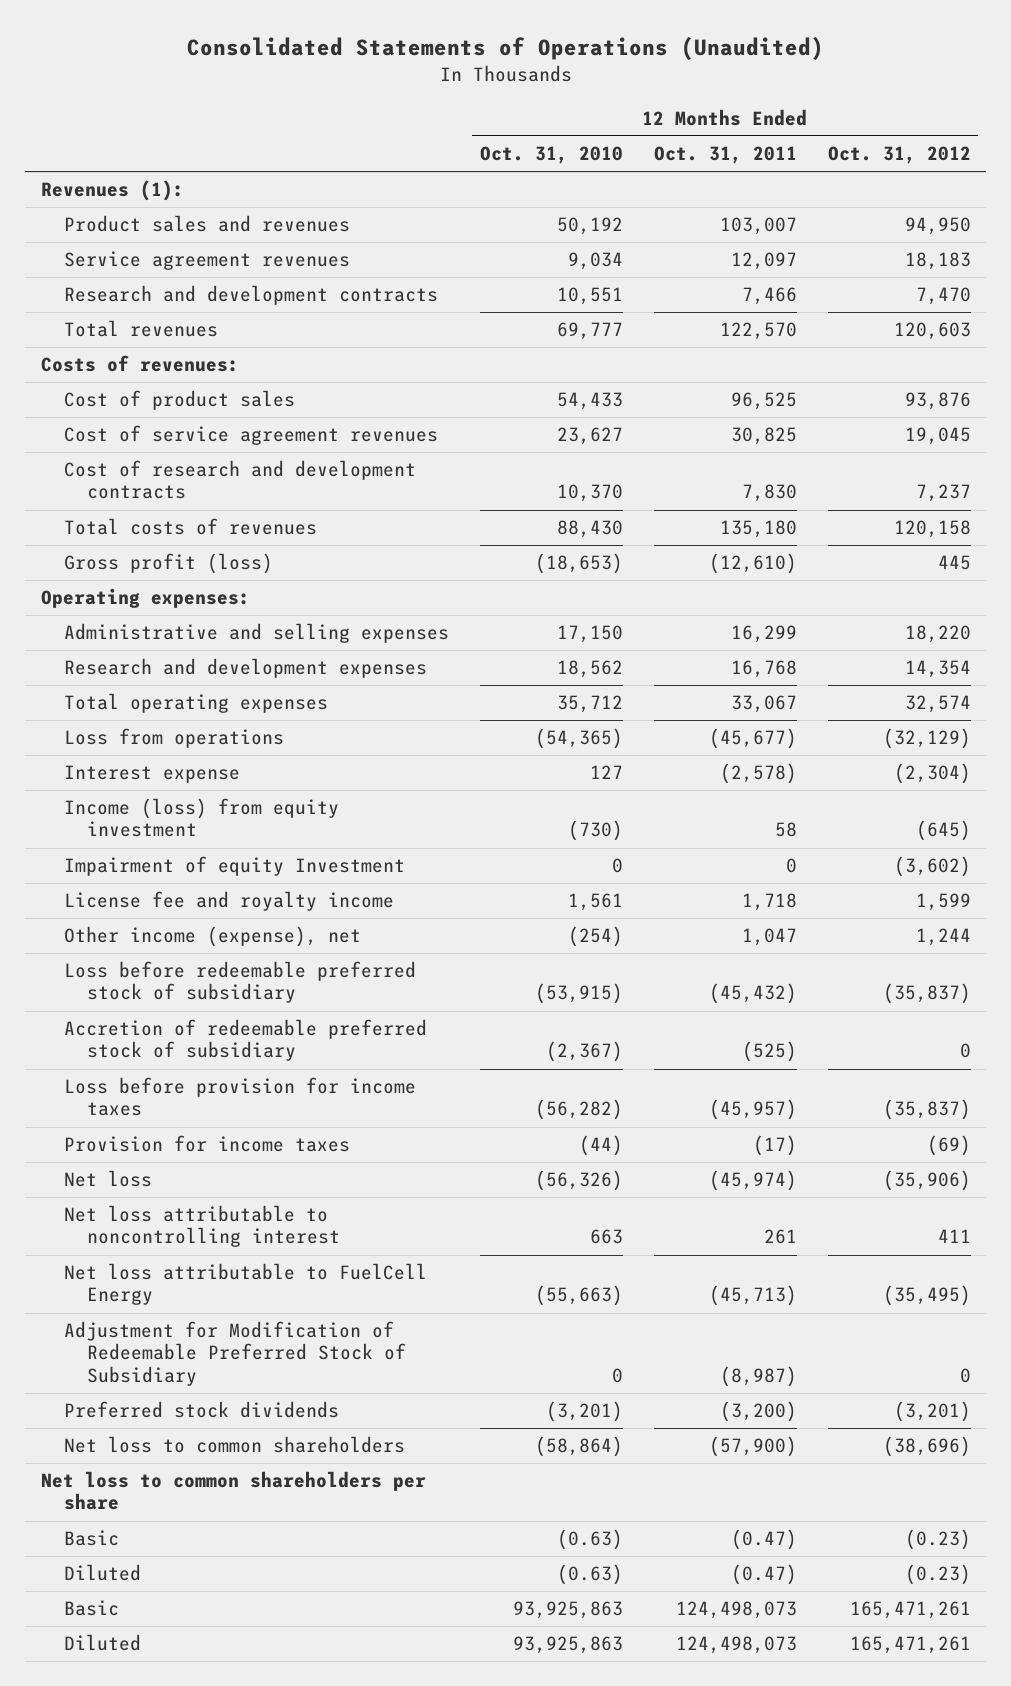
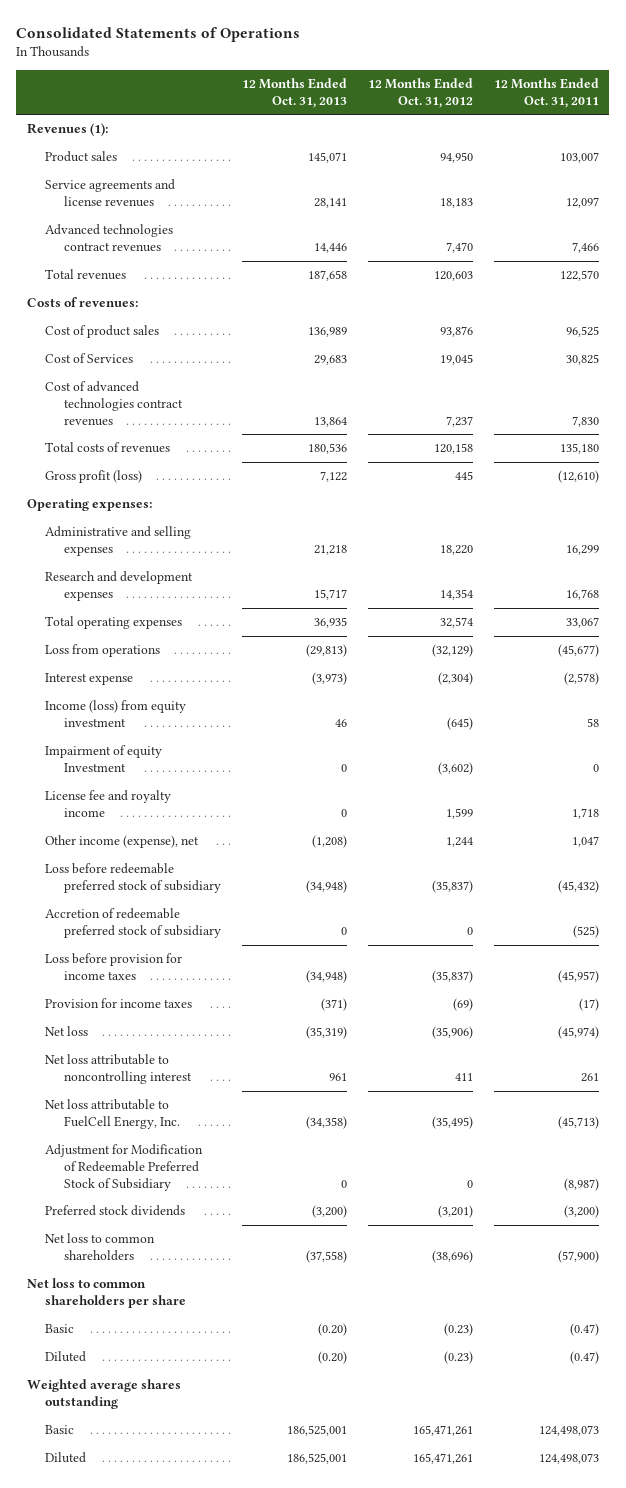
- Consolidated Statements of Operations (Unaudited)
+ Consolidated Statements of Operations
- | 12 Months Ended Oct. 31, 2010 | 12 Months Ended Oct. 31, 2011 | 12 Months Ended Oct. 31, 2012
+ | 12 Months Ended Oct. 31, 2013 | 12 Months Ended Oct. 31, 2012 | 12 Months Ended Oct. 31, 2011
- Product sales and revenues | 50,192 | 103,007 | 94,950
- Service agreement revenues | 9,034 | 12,097 | 18,183
- Research and development contracts | 10,551 | 7,466 | 7,470
+ Product sales | 145,071 | 94,950 | 103,007
+ Service agreements and license revenues | 28,141 | 18,183 | 12,097
+ Advanced technologies contract revenues | 14,446 | 7,470 | 7,466
- Cost of service agreement revenues | 23,627 | 30,825 | 19,045
- Cost of research and development contracts | 10,370 | 7,830 | 7,237
+ Cost of Services | 29,683 | 19,045 | 30,825
+ Cost of advanced technologies contract revenues | 13,864 | 7,237 | 7,830
- Net loss attributable to FuelCell Energy | (55,663) | (45,713) | (35,495)
+ Net loss attributable to FuelCell Energy, Inc. | (34,358) | (35,495) | (45,713)
+ Weighted average shares outstanding

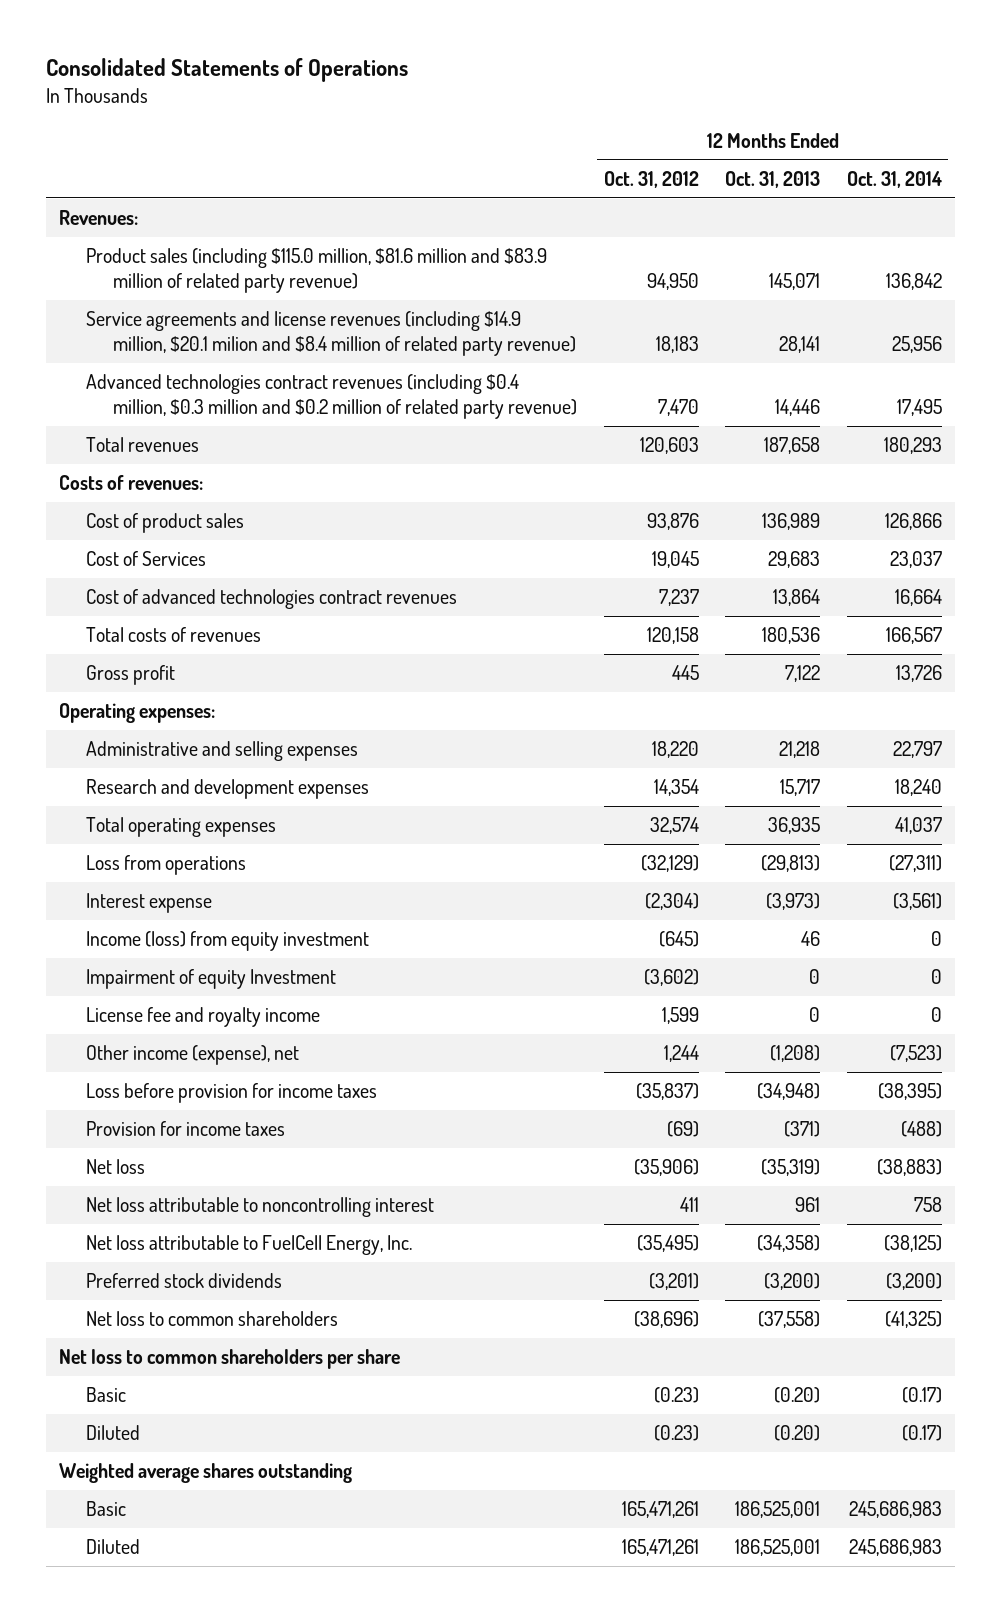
- | 12 Months Ended Oct. 31, 2013 | 12 Months Ended Oct. 31, 2012 | 12 Months Ended Oct. 31, 2011
+ | 12 Months Ended Oct. 31, 2012 | 12 Months Ended Oct. 31, 2013 | 12 Months Ended Oct. 31, 2014
- Revenues (1):
- Product sales | 145,071 | 94,950 | 103,007
- Service agreements and license revenues | 28,141 | 18,183 | 12,097
- Advanced technologies contract revenues | 14,446 | 7,470 | 7,466
+ Revenues:
+ Product sales (including $115.0 million, $81.6 million and $83.9 million of related party revenue) | 94,950 | 145,071 | 136,842
+ Service agreements and license revenues (including $14.9 million, $20.1 milion and $8.4 million of related party revenue) | 18,183 | 28,141 | 25,956
+ Advanced technologies contract revenues (including $0.4 million, $0.3 million and $0.2 million of related party revenue) | 7,470 | 14,446 | 17,495
- Gross profit (loss) | 7,122 | 445 | (12,610)
+ Gross profit | 445 | 7,122 | 13,726
- Loss before redeemable preferred stock of subsidiary | (34,948) | (35,837) | (45,432)
- Accretion of redeemable preferred stock of subsidiary | 0 | 0 | (525)
- Adjustment for Modification of Redeemable Preferred Stock of Subsidiary | 0 | 0 | (8,987)

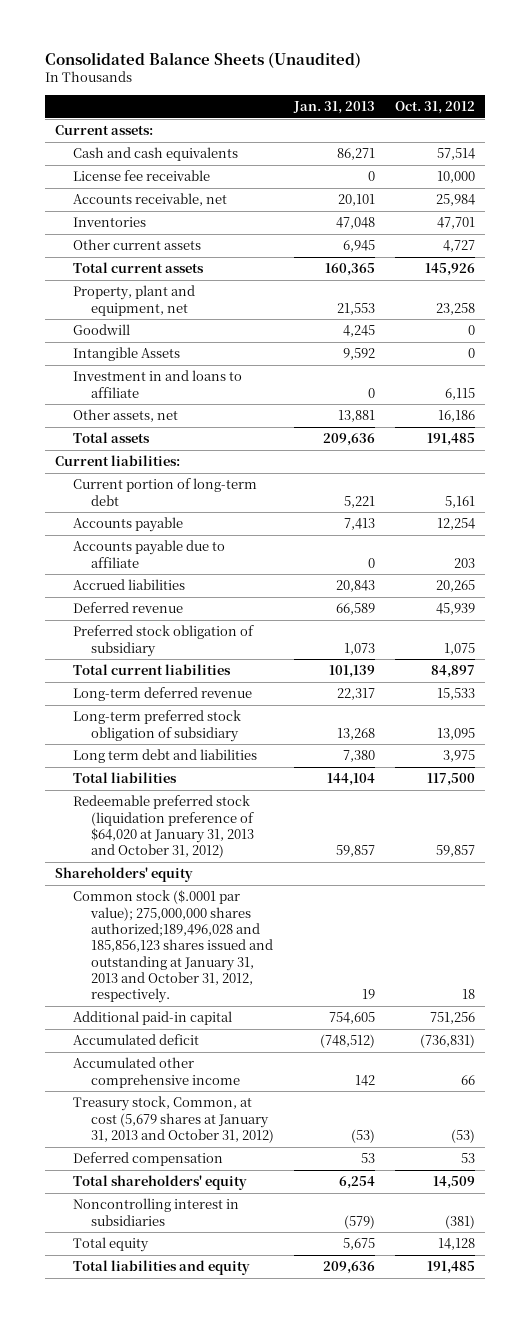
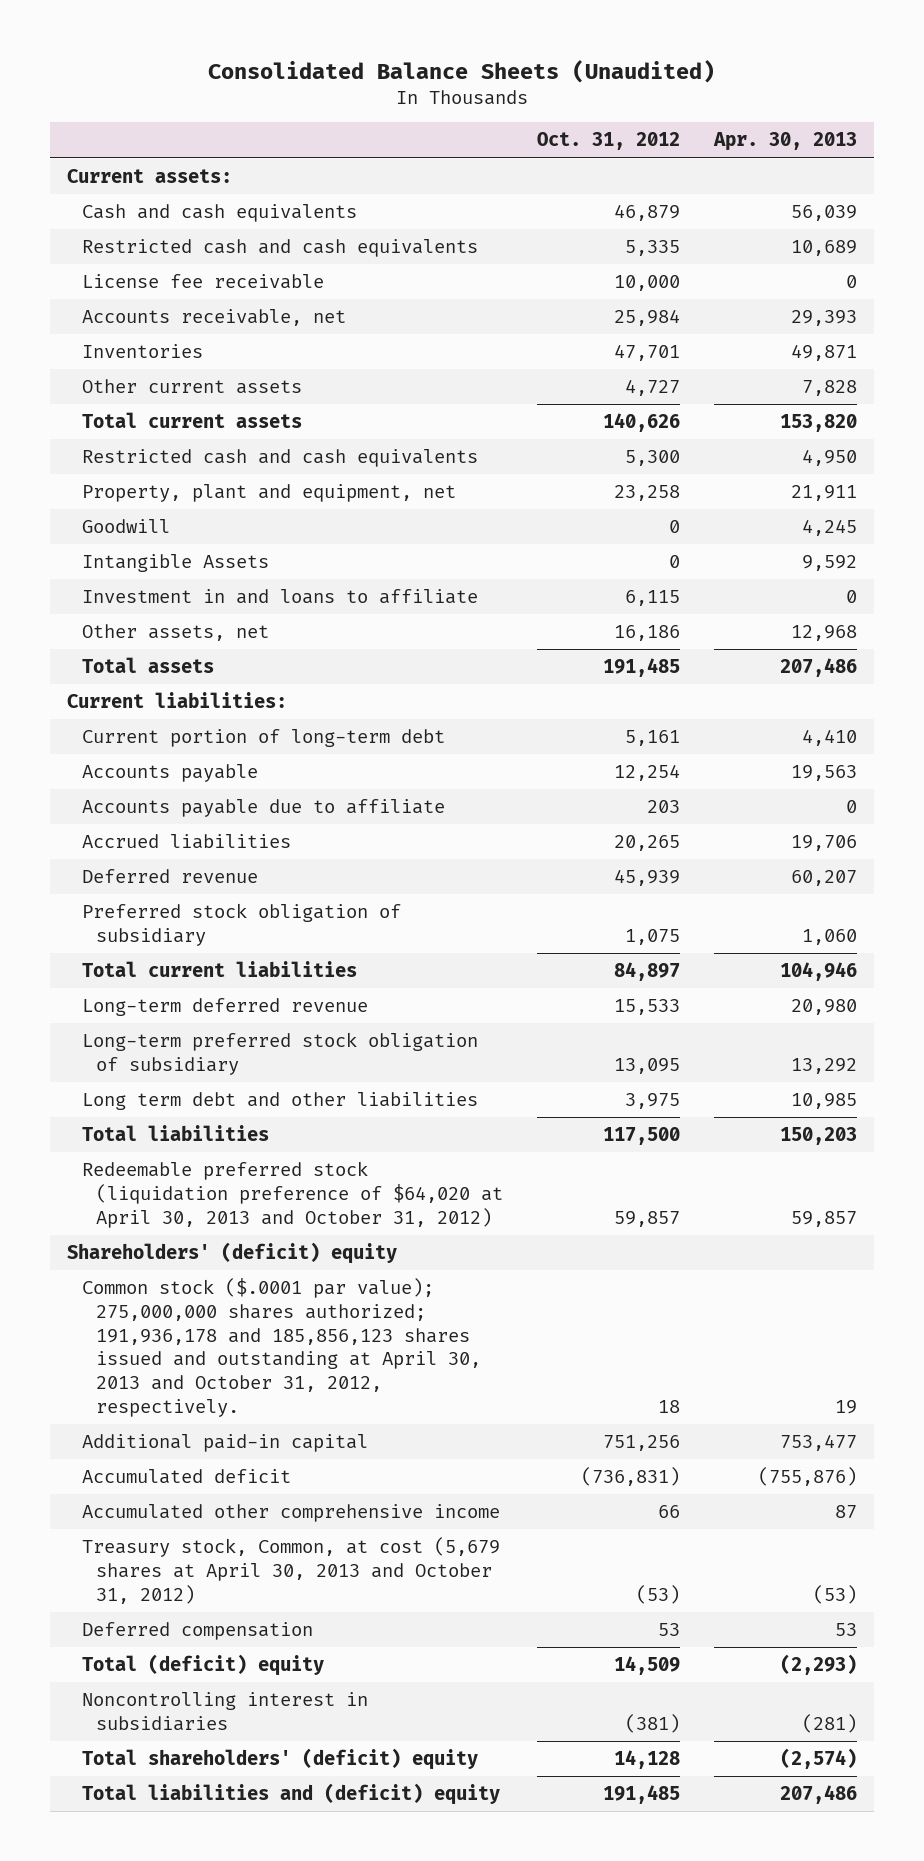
- | Jan. 31, 2013 | Oct. 31, 2012
+ | Oct. 31, 2012 | Apr. 30, 2013
- Cash and cash equivalents | 86,271 | 57,514
+ Cash and cash equivalents | 46,879 | 56,039
+ Restricted cash and cash equivalents | 5,335 | 10,689
- Total current assets | 160,365 | 145,926
+ Total current assets | 140,626 | 153,820
+ Restricted cash and cash equivalents | 5,300 | 4,950
- Long term debt and liabilities | 7,380 | 3,975
+ Long term debt and other liabilities | 3,975 | 10,985
- Redeemable preferred stock (liquidation preference of $64,020 at January 31, 2013 and October 31, 2012) | 59,857 | 59,857
- Shareholders' equity
- Common stock ($.0001 par value); 275,000,000 shares authorized;189,496,028 and 185,856,123 shares issued and outstanding at January 31, 2013 and October 31, 2012, respectively. | 19 | 18
+ Redeemable preferred stock (liquidation preference of $64,020 at April 30, 2013 and October 31, 2012) | 59,857 | 59,857
+ Shareholders' (deficit) equity
+ Common stock ($.0001 par value); 275,000,000 shares authorized; 191,936,178 and 185,856,123 shares issued and outstanding at April 30, 2013 and October 31, 2012, respectively. | 18 | 19
- Treasury stock, Common, at cost (5,679 shares at January 31, 2013 and October 31, 2012) | (53) | (53)
+ Treasury stock, Common, at cost (5,679 shares at April 30, 2013 and October 31, 2012) | (53) | (53)
- Total shareholders' equity | 6,254 | 14,509
+ Total (deficit) equity | 14,509 | (2,293)
- Total equity | 5,675 | 14,128
- Total liabilities and equity | 209,636 | 191,485
+ Total shareholders' (deficit) equity | 14,128 | (2,574)
+ Total liabilities and (deficit) equity | 191,485 | 207,486

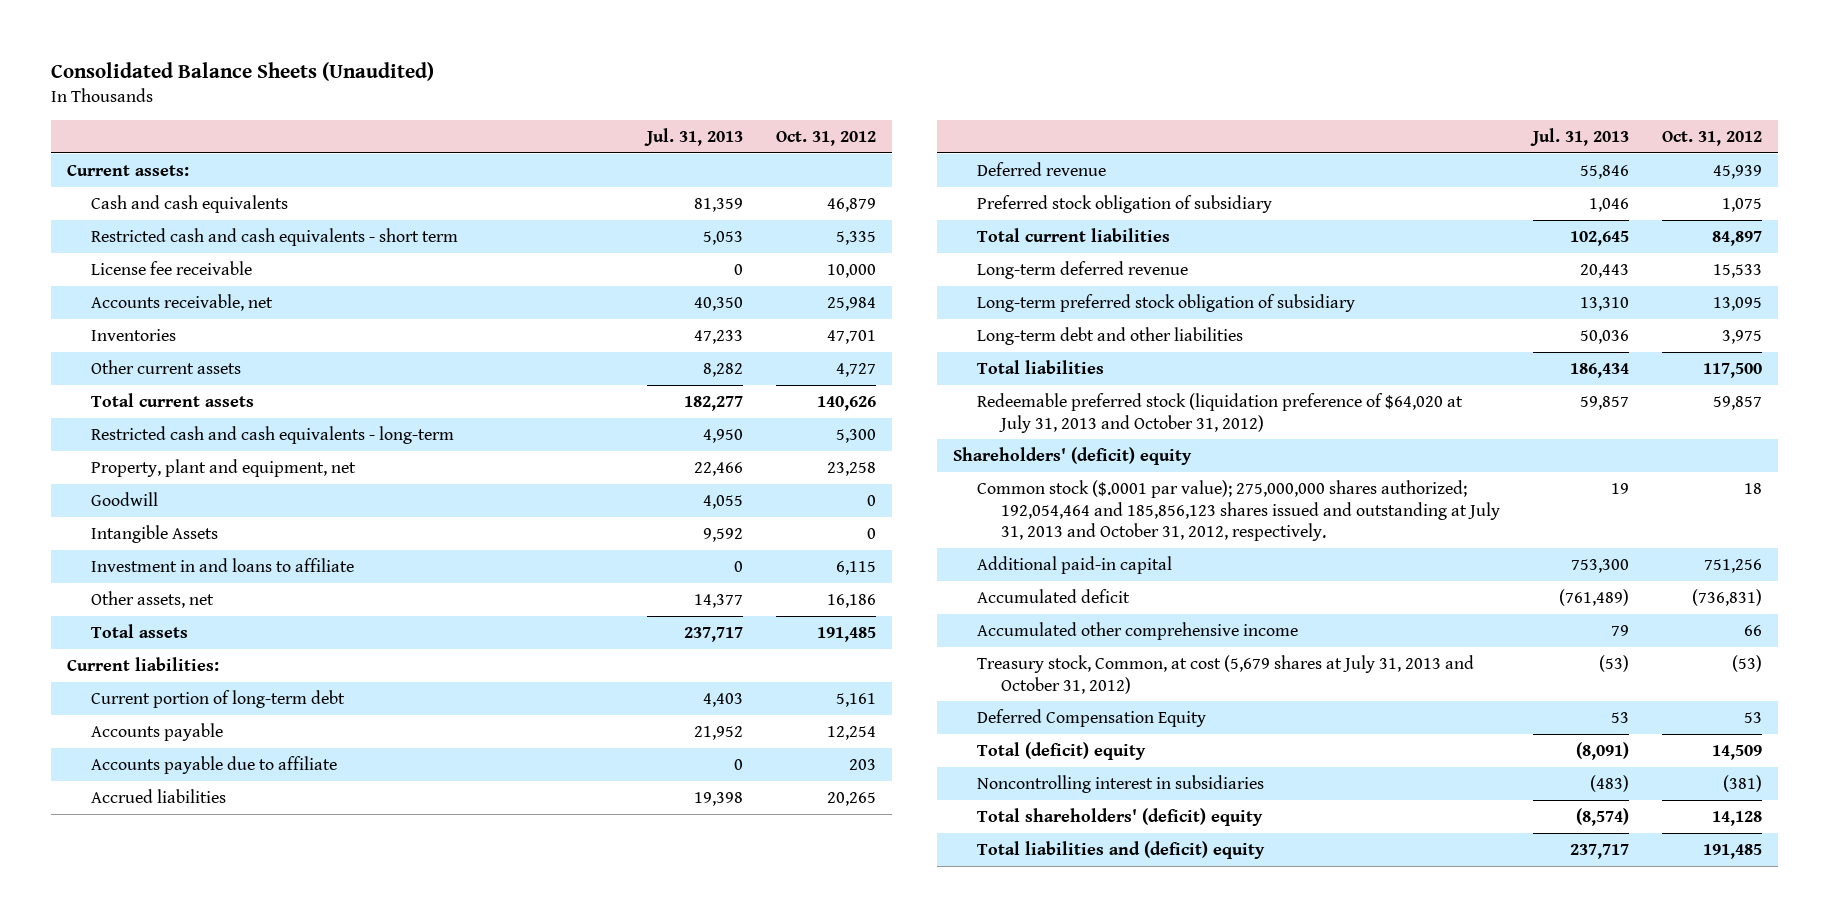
- | Oct. 31, 2012 | Apr. 30, 2013
+ | Jul. 31, 2013 | Oct. 31, 2012
- Restricted cash and cash equivalents | 5,335 | 10,689
+ Restricted cash and cash equivalents - short term | 5,053 | 5,335
- Restricted cash and cash equivalents | 5,300 | 4,950
+ Restricted cash and cash equivalents - long-term | 4,950 | 5,300
- Long term debt and other liabilities | 3,975 | 10,985
+ Long-term debt and other liabilities | 50,036 | 3,975
- Redeemable preferred stock (liquidation preference of $64,020 at April 30, 2013 and October 31, 2012) | 59,857 | 59,857
+ Redeemable preferred stock (liquidation preference of $64,020 at July 31, 2013 and October 31, 2012) | 59,857 | 59,857
- Common stock ($.0001 par value); 275,000,000 shares authorized; 191,936,178 and 185,856,123 shares issued and outstanding at April 30, 2013 and October 31, 2012, respectively. | 18 | 19
+ Common stock ($.0001 par value); 275,000,000 shares authorized; 192,054,464 and 185,856,123 shares issued and outstanding at July 31, 2013 and October 31, 2012, respectively. | 19 | 18
- Treasury stock, Common, at cost (5,679 shares at April 30, 2013 and October 31, 2012) | (53) | (53)
- Deferred compensation | 53 | 53
+ Treasury stock, Common, at cost (5,679 shares at July 31, 2013 and October 31, 2012) | (53) | (53)
+ Deferred Compensation Equity | 53 | 53

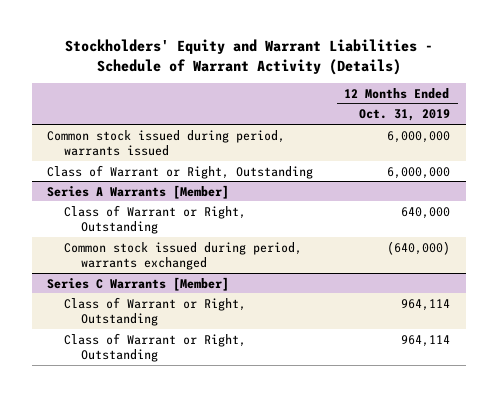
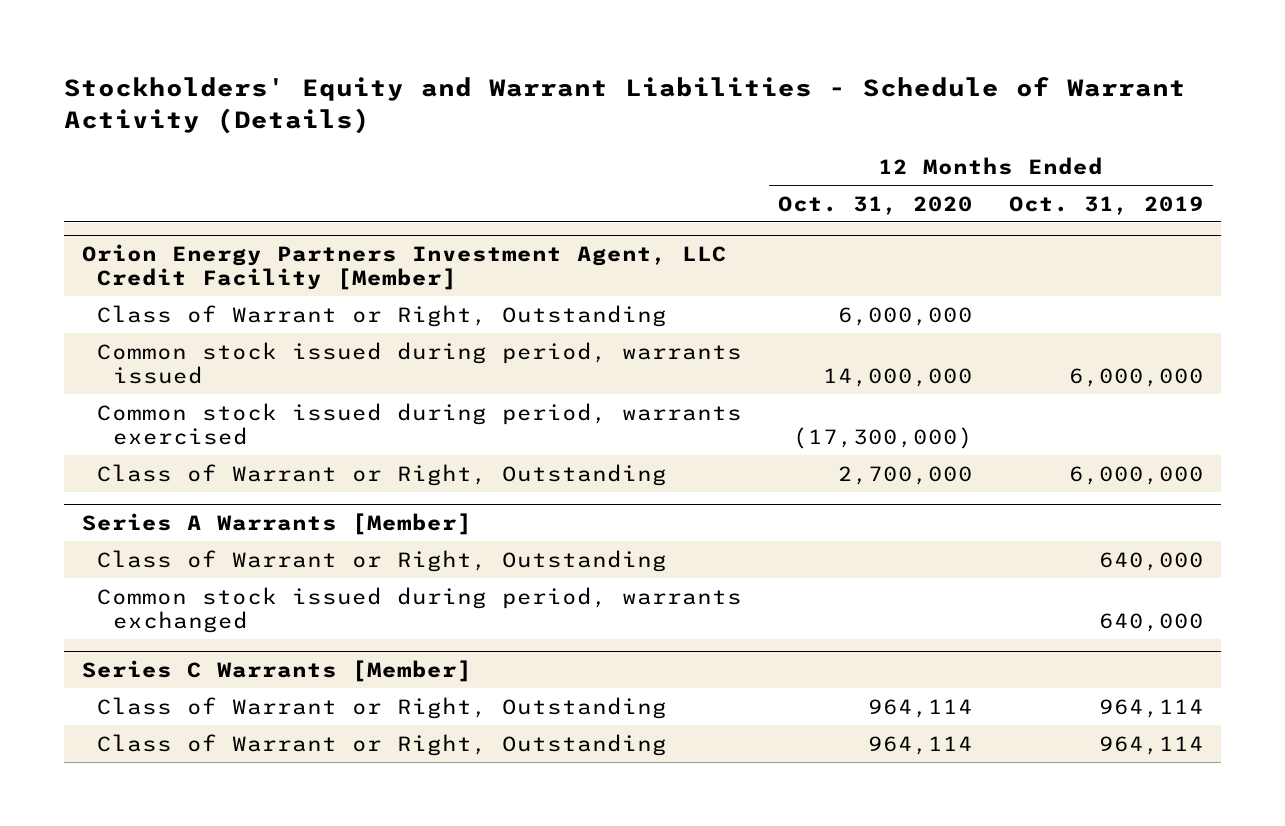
- | 12 Months Ended Oct. 31, 2019
+ | 12 Months Ended Oct. 31, 2020 | 12 Months Ended Oct. 31, 2019
+ Orion Energy Partners Investment Agent, LLC Credit Facility [Member]
+ Class of Warrant or Right, Outstanding | 6,000,000 |
+ Common stock issued during period, warrants exercised | (17,300,000) |
@ Series A Warrants [Member]
- Common stock issued during period, warrants exchanged | (640,000)
+ Common stock issued during period, warrants exchanged | | 640,000

